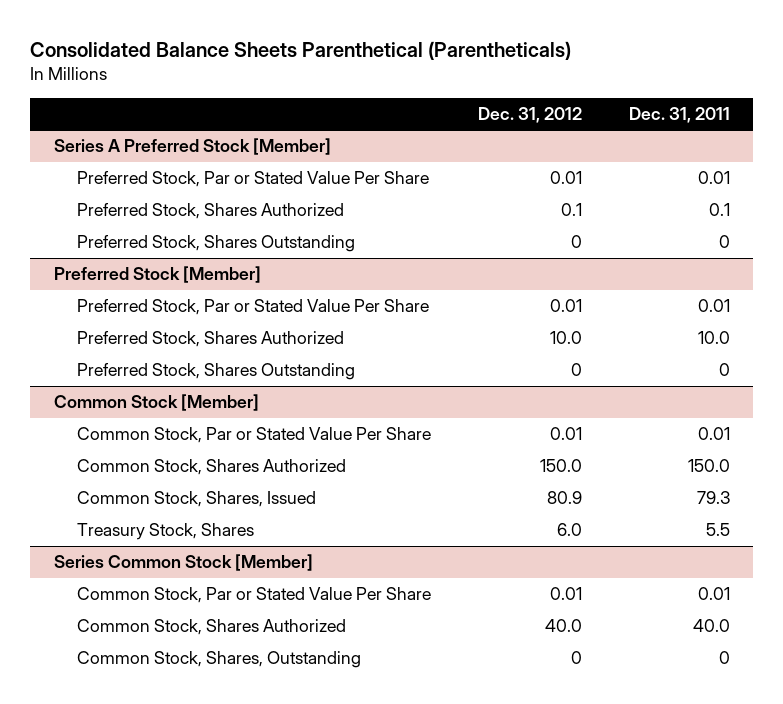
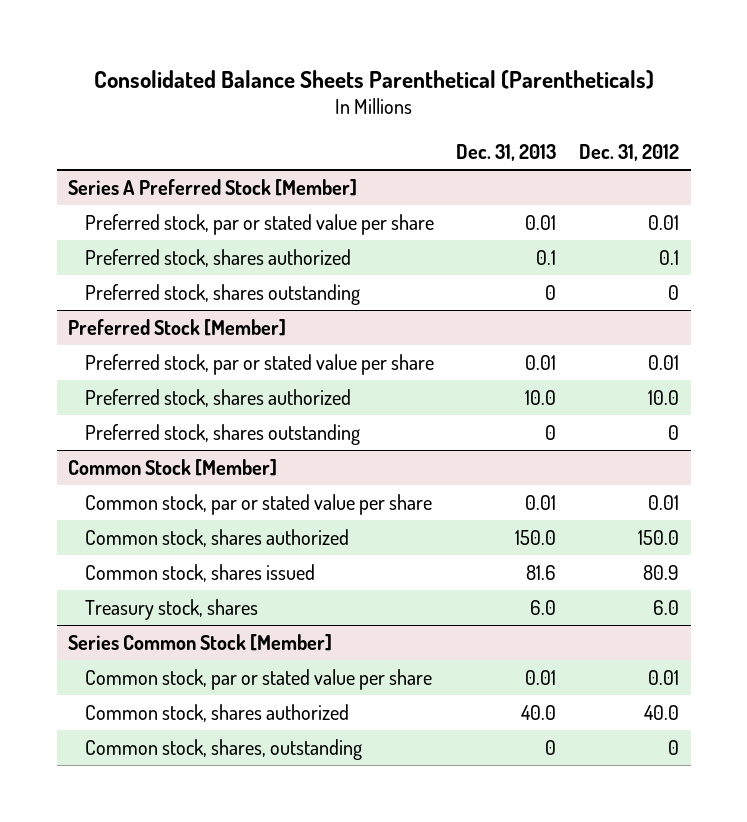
- | Dec. 31, 2012 | Dec. 31, 2011
+ | Dec. 31, 2013 | Dec. 31, 2012
@ Series A Preferred Stock [Member]
- Preferred Stock, Par or Stated Value Per Share | 0.01 | 0.01
- Preferred Stock, Shares Authorized | 0.1 | 0.1
- Preferred Stock, Shares Outstanding | 0 | 0
+ Preferred stock, par or stated value per share | 0.01 | 0.01
+ Preferred stock, shares authorized | 0.1 | 0.1
+ Preferred stock, shares outstanding | 0 | 0
@ Preferred Stock [Member]
- Preferred Stock, Par or Stated Value Per Share | 0.01 | 0.01
- Preferred Stock, Shares Authorized | 10.0 | 10.0
- Preferred Stock, Shares Outstanding | 0 | 0
+ Preferred stock, par or stated value per share | 0.01 | 0.01
+ Preferred stock, shares authorized | 10.0 | 10.0
+ Preferred stock, shares outstanding | 0 | 0
@ Common Stock [Member]
- Common Stock, Par or Stated Value Per Share | 0.01 | 0.01
- Common Stock, Shares Authorized | 150.0 | 150.0
- Common Stock, Shares, Issued | 80.9 | 79.3
- Treasury Stock, Shares | 6.0 | 5.5
+ Common stock, par or stated value per share | 0.01 | 0.01
+ Common stock, shares authorized | 150.0 | 150.0
+ Common stock, shares issued | 81.6 | 80.9
+ Treasury stock, shares | 6.0 | 6.0
@ Series Common Stock [Member]
- Common Stock, Par or Stated Value Per Share | 0.01 | 0.01
- Common Stock, Shares Authorized | 40.0 | 40.0
- Common Stock, Shares, Outstanding | 0 | 0
+ Common stock, par or stated value per share | 0.01 | 0.01
+ Common stock, shares authorized | 40.0 | 40.0
+ Common stock, shares, outstanding | 0 | 0

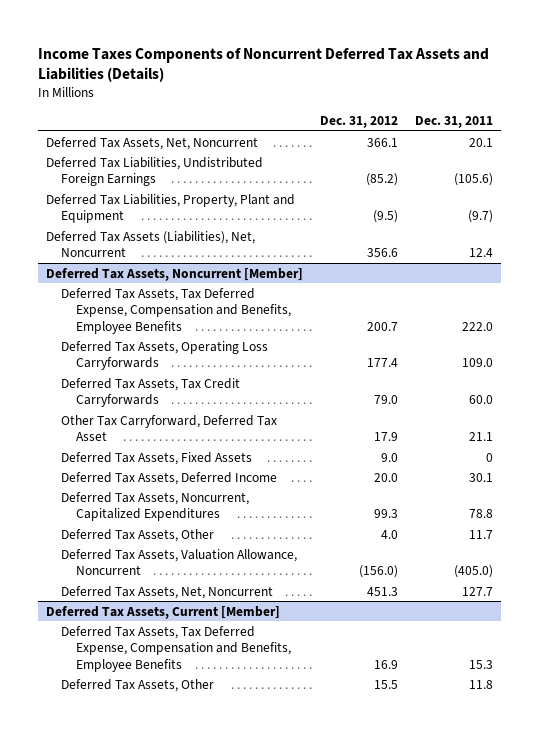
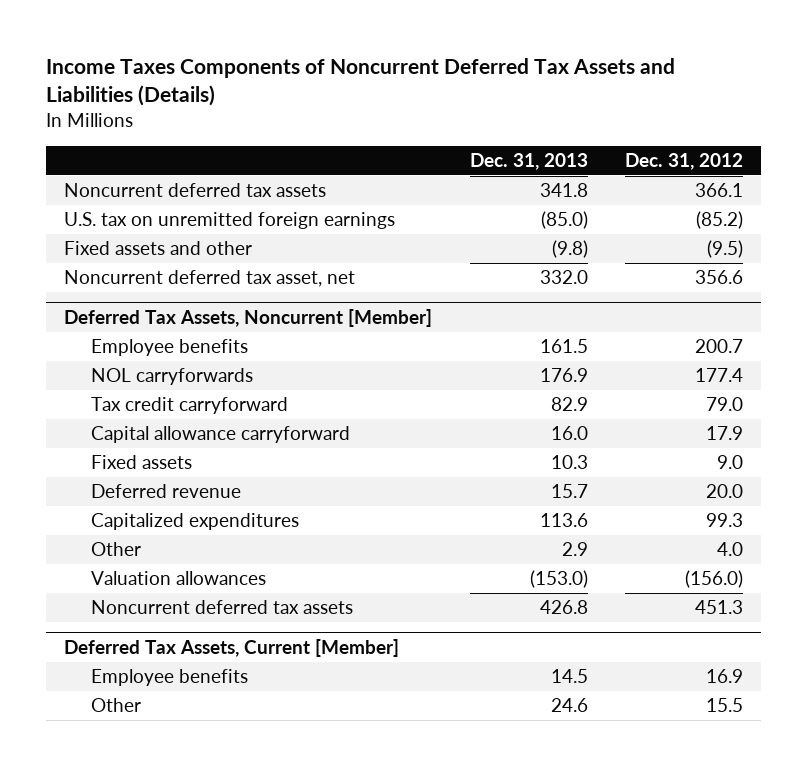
- | Dec. 31, 2012 | Dec. 31, 2011
+ | Dec. 31, 2013 | Dec. 31, 2012
- Deferred Tax Assets, Net, Noncurrent | 366.1 | 20.1
- Deferred Tax Liabilities, Undistributed Foreign Earnings | (85.2) | (105.6)
- Deferred Tax Liabilities, Property, Plant and Equipment | (9.5) | (9.7)
- Deferred Tax Assets (Liabilities), Net, Noncurrent | 356.6 | 12.4
+ Noncurrent deferred tax assets | 341.8 | 366.1
+ U.S. tax on unremitted foreign earnings | (85.0) | (85.2)
+ Fixed assets and other | (9.8) | (9.5)
+ Noncurrent deferred tax asset, net | 332.0 | 356.6
@ Deferred Tax Assets, Noncurrent [Member]
- Deferred Tax Assets, Tax Deferred Expense, Compensation and Benefits, Employee Benefits | 200.7 | 222.0
- Deferred Tax Assets, Operating Loss Carryforwards | 177.4 | 109.0
- Deferred Tax Assets, Tax Credit Carryforwards | 79.0 | 60.0
- Other Tax Carryforward, Deferred Tax Asset | 17.9 | 21.1
- Deferred Tax Assets, Fixed Assets | 9.0 | 0
- Deferred Tax Assets, Deferred Income | 20.0 | 30.1
- Deferred Tax Assets, Noncurrent, Capitalized Expenditures | 99.3 | 78.8
- Deferred Tax Assets, Other | 4.0 | 11.7
- Deferred Tax Assets, Valuation Allowance, Noncurrent | (156.0) | (405.0)
- Deferred Tax Assets, Net, Noncurrent | 451.3 | 127.7
+ Employee benefits | 161.5 | 200.7
+ NOL carryforwards | 176.9 | 177.4
+ Tax credit carryforward | 82.9 | 79.0
+ Capital allowance carryforward | 16.0 | 17.9
+ Fixed assets | 10.3 | 9.0
+ Deferred revenue | 15.7 | 20.0
+ Capitalized expenditures | 113.6 | 99.3
+ Other | 2.9 | 4.0
+ Valuation allowances | (153.0) | (156.0)
+ Noncurrent deferred tax assets | 426.8 | 451.3
@ Deferred Tax Assets, Current [Member]
- Deferred Tax Assets, Tax Deferred Expense, Compensation and Benefits, Employee Benefits | 16.9 | 15.3
- Deferred Tax Assets, Other | 15.5 | 11.8
+ Employee benefits | 14.5 | 16.9
+ Other | 24.6 | 15.5

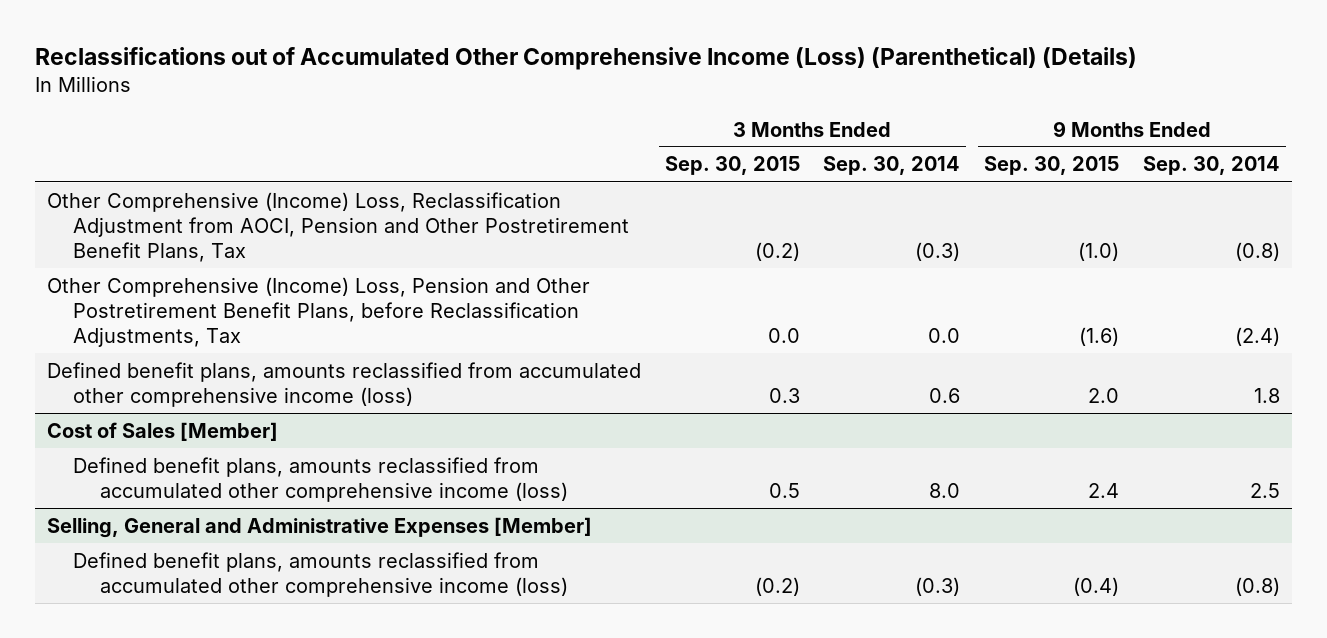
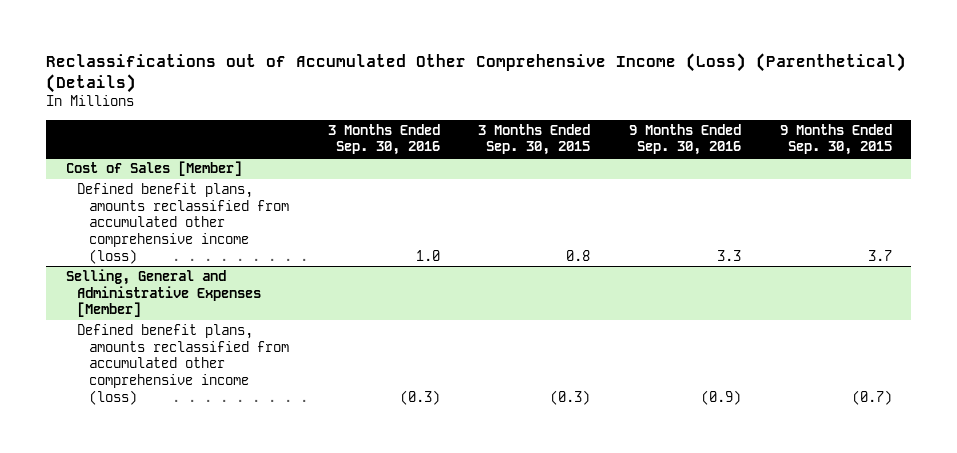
- | 3 Months Ended Sep. 30, 2015 | 3 Months Ended Sep. 30, 2014 | 9 Months Ended Sep. 30, 2015 | 9 Months Ended Sep. 30, 2014
+ | 3 Months Ended Sep. 30, 2016 | 3 Months Ended Sep. 30, 2015 | 9 Months Ended Sep. 30, 2016 | 9 Months Ended Sep. 30, 2015
- Other Comprehensive (Income) Loss, Reclassification Adjustment from AOCI, Pension and Other Postretirement Benefit Plans, Tax | (0.2) | (0.3) | (1.0) | (0.8)
- Other Comprehensive (Income) Loss, Pension and Other Postretirement Benefit Plans, before Reclassification Adjustments, Tax | 0.0 | 0.0 | (1.6) | (2.4)
- Defined benefit plans, amounts reclassified from accumulated other comprehensive income (loss) | 0.3 | 0.6 | 2.0 | 1.8
@ Cost of Sales [Member]
- Defined benefit plans, amounts reclassified from accumulated other comprehensive income (loss) | 0.5 | 8.0 | 2.4 | 2.5
+ Defined benefit plans, amounts reclassified from accumulated other comprehensive income (loss) | 1.0 | 0.8 | 3.3 | 3.7
@ Selling, General and Administrative Expenses [Member]
- Defined benefit plans, amounts reclassified from accumulated other comprehensive income (loss) | (0.2) | (0.3) | (0.4) | (0.8)
+ Defined benefit plans, amounts reclassified from accumulated other comprehensive income (loss) | (0.3) | (0.3) | (0.9) | (0.7)

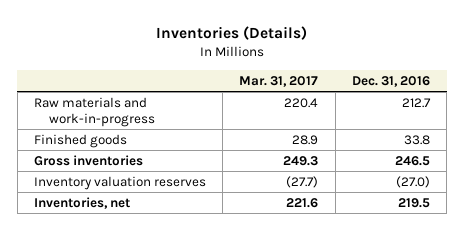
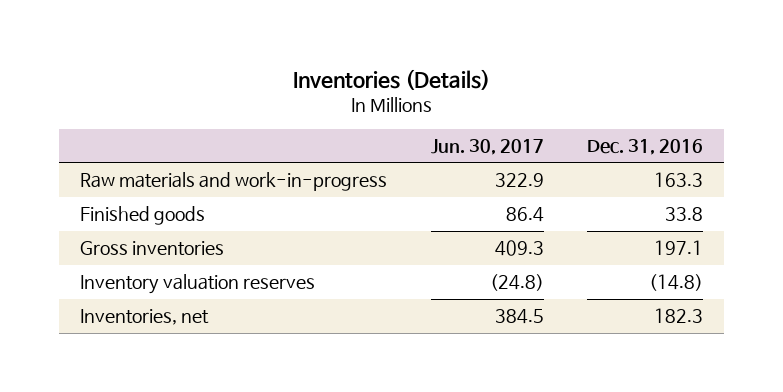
- | Mar. 31, 2017 | Dec. 31, 2016
+ | Jun. 30, 2017 | Dec. 31, 2016
- Raw materials and work-in-progress | 220.4 | 212.7
+ Raw materials and work-in-progress | 322.9 | 163.3
- Gross inventories | 249.3 | 246.5
- Inventory valuation reserves | (27.7) | (27.0)
- Inventories, net | 221.6 | 219.5
+ Gross inventories | 409.3 | 197.1
+ Inventory valuation reserves | (24.8) | (14.8)
+ Inventories, net | 384.5 | 182.3

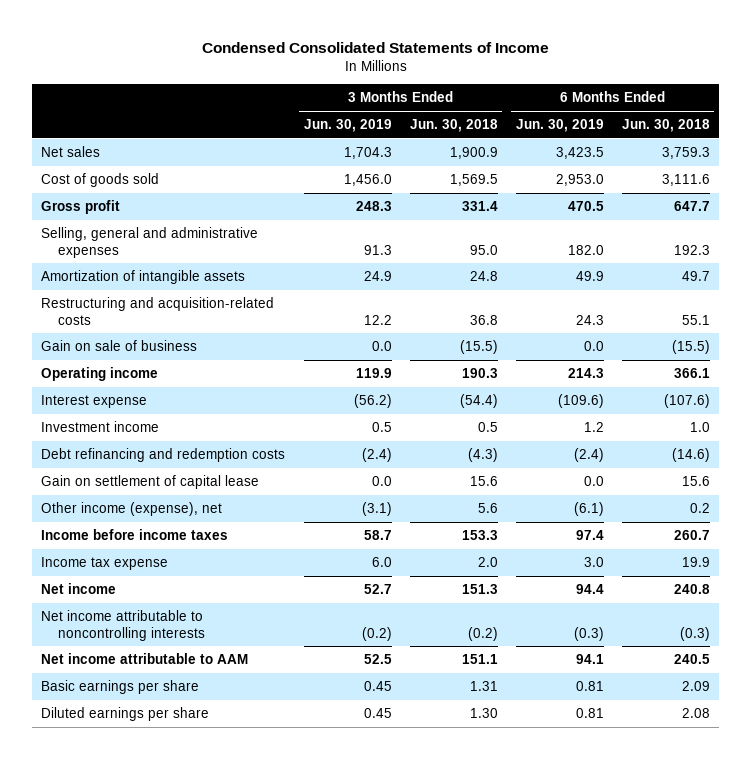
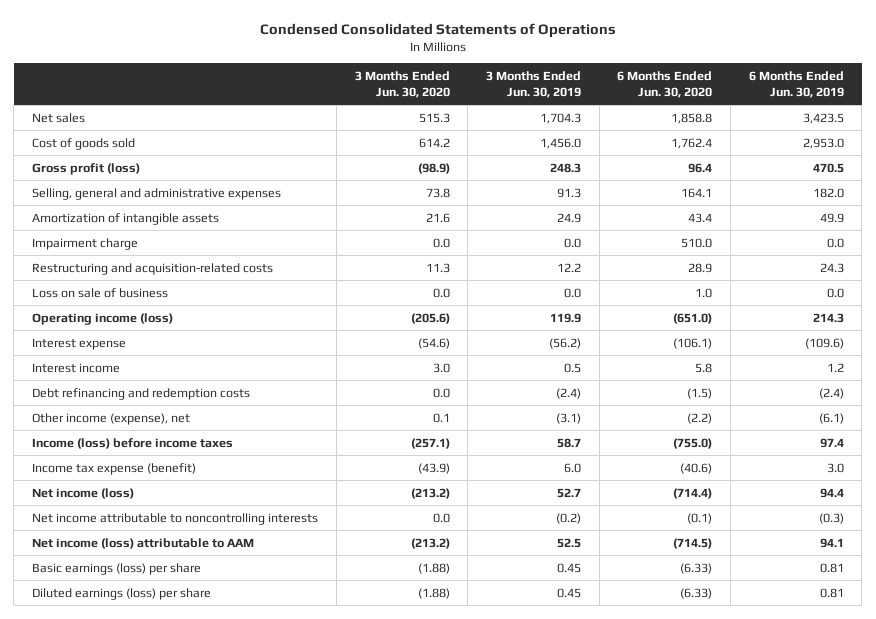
- Condensed Consolidated Statements of Income
+ Condensed Consolidated Statements of Operations
- | 3 Months Ended Jun. 30, 2019 | 3 Months Ended Jun. 30, 2018 | 6 Months Ended Jun. 30, 2019 | 6 Months Ended Jun. 30, 2018
+ | 3 Months Ended Jun. 30, 2020 | 3 Months Ended Jun. 30, 2019 | 6 Months Ended Jun. 30, 2020 | 6 Months Ended Jun. 30, 2019
- Gross profit | 248.3 | 331.4 | 470.5 | 647.7
+ Gross profit (loss) | (98.9) | 248.3 | 96.4 | 470.5
+ Impairment charge | 0.0 | 0.0 | 510.0 | 0.0
- Gain on sale of business | 0.0 | (15.5) | 0.0 | (15.5)
- Operating income | 119.9 | 190.3 | 214.3 | 366.1
+ Loss on sale of business | 0.0 | 0.0 | 1.0 | 0.0
+ Operating income (loss) | (205.6) | 119.9 | (651.0) | 214.3
- Investment income | 0.5 | 0.5 | 1.2 | 1.0
+ Interest income | 3.0 | 0.5 | 5.8 | 1.2
- Gain on settlement of capital lease | 0.0 | 15.6 | 0.0 | 15.6
- Income before income taxes | 58.7 | 153.3 | 97.4 | 260.7
- Income tax expense | 6.0 | 2.0 | 3.0 | 19.9
- Net income | 52.7 | 151.3 | 94.4 | 240.8
+ Income (loss) before income taxes | (257.1) | 58.7 | (755.0) | 97.4
+ Income tax expense (benefit) | (43.9) | 6.0 | (40.6) | 3.0
+ Net income (loss) | (213.2) | 52.7 | (714.4) | 94.4
- Net income attributable to AAM | 52.5 | 151.1 | 94.1 | 240.5
- Basic earnings per share | 0.45 | 1.31 | 0.81 | 2.09
- Diluted earnings per share | 0.45 | 1.30 | 0.81 | 2.08
+ Net income (loss) attributable to AAM | (213.2) | 52.5 | (714.5) | 94.1
+ Basic earnings (loss) per share | (1.88) | 0.45 | (6.33) | 0.81
+ Diluted earnings (loss) per share | (1.88) | 0.45 | (6.33) | 0.81

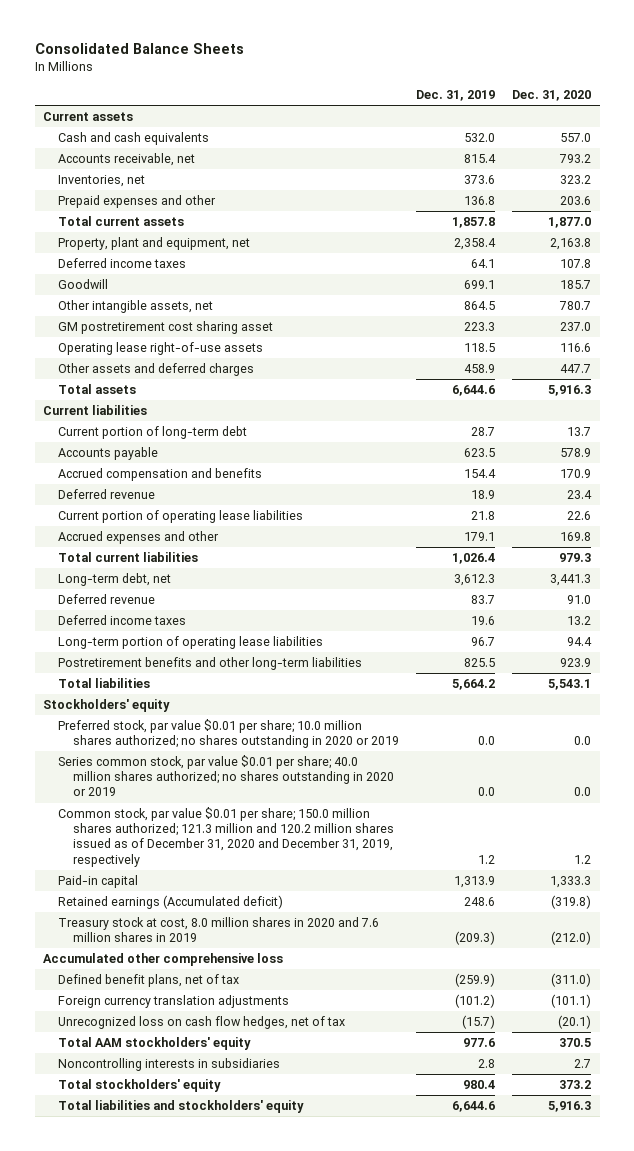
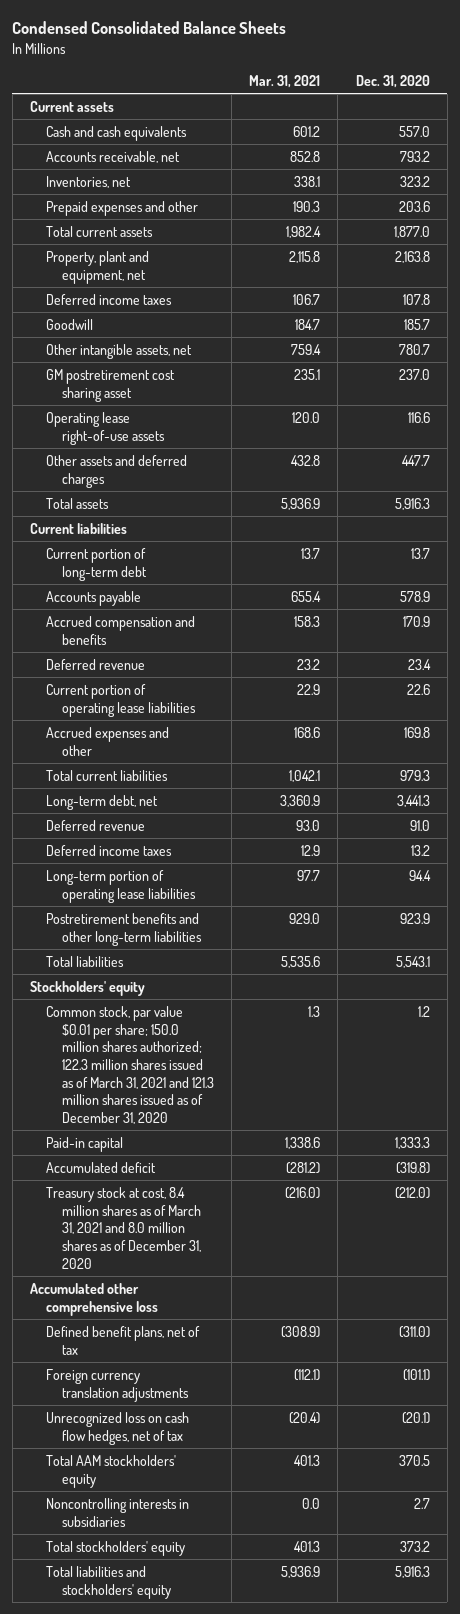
- Consolidated Balance Sheets
+ Condensed Consolidated Balance Sheets
- | Dec. 31, 2019 | Dec. 31, 2020
+ | Mar. 31, 2021 | Dec. 31, 2020
- Preferred stock, par value $0.01 per share; 10.0 million shares authorized; no shares outstanding in 2020 or 2019 | 0.0 | 0.0
- Series common stock, par value $0.01 per share; 40.0 million shares authorized; no shares outstanding in 2020 or 2019 | 0.0 | 0.0
- Common stock, par value $0.01 per share; 150.0 million shares authorized; 121.3 million and 120.2 million shares issued as of December 31, 2020 and December 31, 2019, respectively | 1.2 | 1.2
+ Common stock, par value $0.01 per share; 150.0 million shares authorized; 122.3 million shares issued as of March 31, 2021 and 121.3 million shares issued as of December 31, 2020 | 1.3 | 1.2
- Retained earnings (Accumulated deficit) | 248.6 | (319.8)
- Treasury stock at cost, 8.0 million shares in 2020 and 7.6 million shares in 2019 | (209.3) | (212.0)
+ Accumulated deficit | (281.2) | (319.8)
+ Treasury stock at cost, 8.4 million shares as of March 31, 2021 and 8.0 million shares as of December 31, 2020 | (216.0) | (212.0)

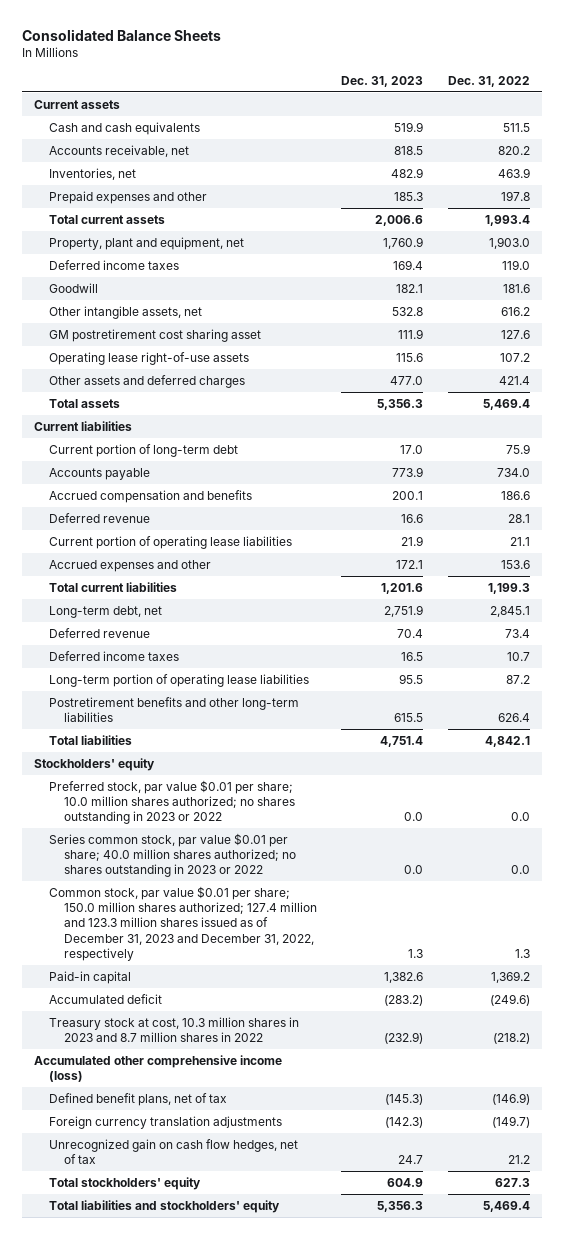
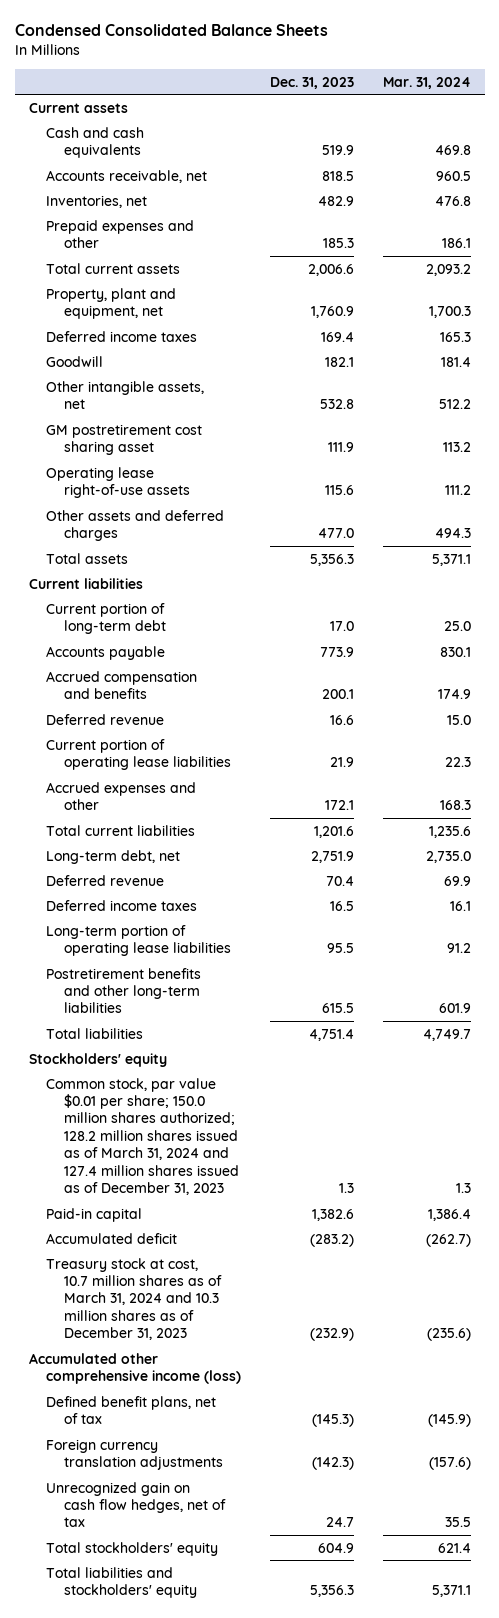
- Consolidated Balance Sheets
+ Condensed Consolidated Balance Sheets
- | Dec. 31, 2023 | Dec. 31, 2022
+ | Dec. 31, 2023 | Mar. 31, 2024
- Preferred stock, par value $0.01 per share; 10.0 million shares authorized; no shares outstanding in 2023 or 2022 | 0.0 | 0.0
- Series common stock, par value $0.01 per share; 40.0 million shares authorized; no shares outstanding in 2023 or 2022 | 0.0 | 0.0
- Common stock, par value $0.01 per share; 150.0 million shares authorized; 127.4 million and 123.3 million shares issued as of December 31, 2023 and December 31, 2022, respectively | 1.3 | 1.3
+ Common stock, par value $0.01 per share; 150.0 million shares authorized; 128.2 million shares issued as of March 31, 2024 and 127.4 million shares issued as of December 31, 2023 | 1.3 | 1.3
- Treasury stock at cost, 10.3 million shares in 2023 and 8.7 million shares in 2022 | (232.9) | (218.2)
+ Treasury stock at cost, 10.7 million shares as of March 31, 2024 and 10.3 million shares as of December 31, 2023 | (232.9) | (235.6)

